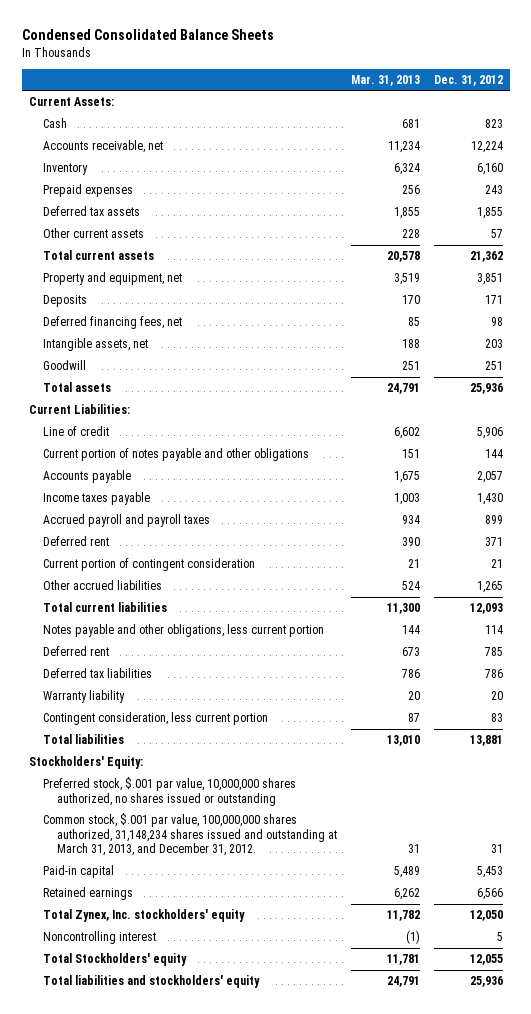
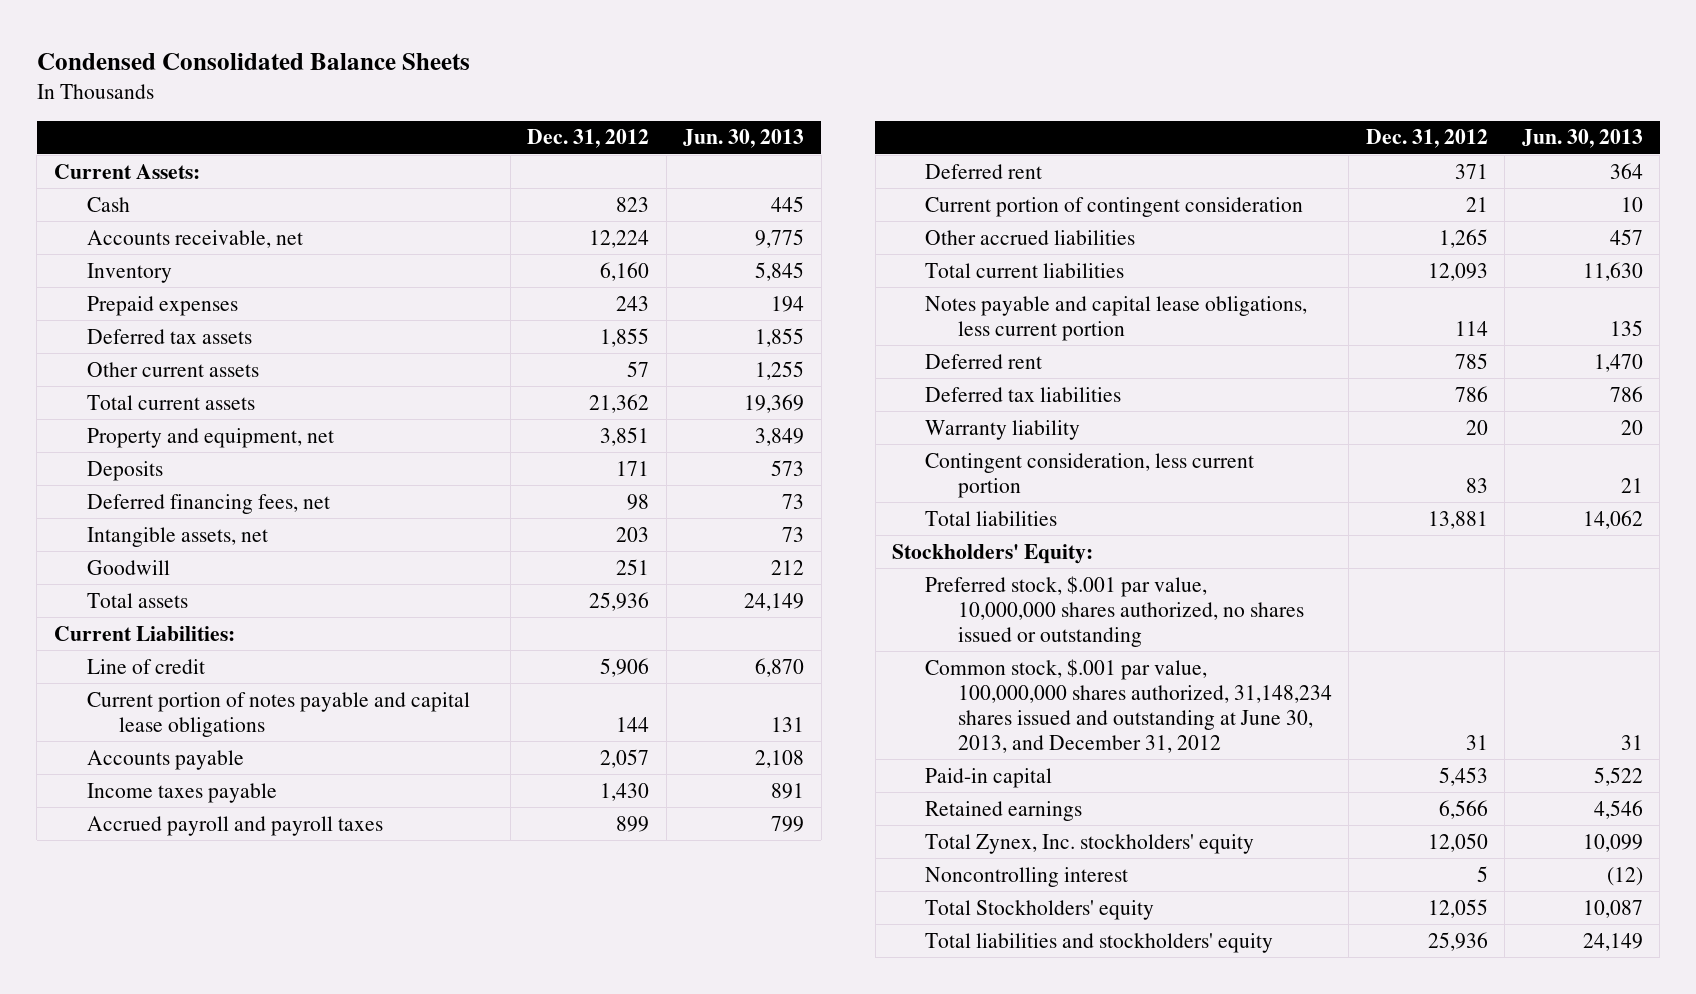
- | Mar. 31, 2013 | Dec. 31, 2012
+ | Dec. 31, 2012 | Jun. 30, 2013
- Current portion of notes payable and other obligations | 151 | 144
+ Current portion of notes payable and capital lease obligations | 144 | 131
- Notes payable and other obligations, less current portion | 144 | 114
+ Notes payable and capital lease obligations, less current portion | 114 | 135
- Common stock, $.001 par value, 100,000,000 shares authorized, 31,148,234 shares issued and outstanding at March 31, 2013, and December 31, 2012. | 31 | 31
+ Common stock, $.001 par value, 100,000,000 shares authorized, 31,148,234 shares issued and outstanding at June 30, 2013, and December 31, 2012 | 31 | 31

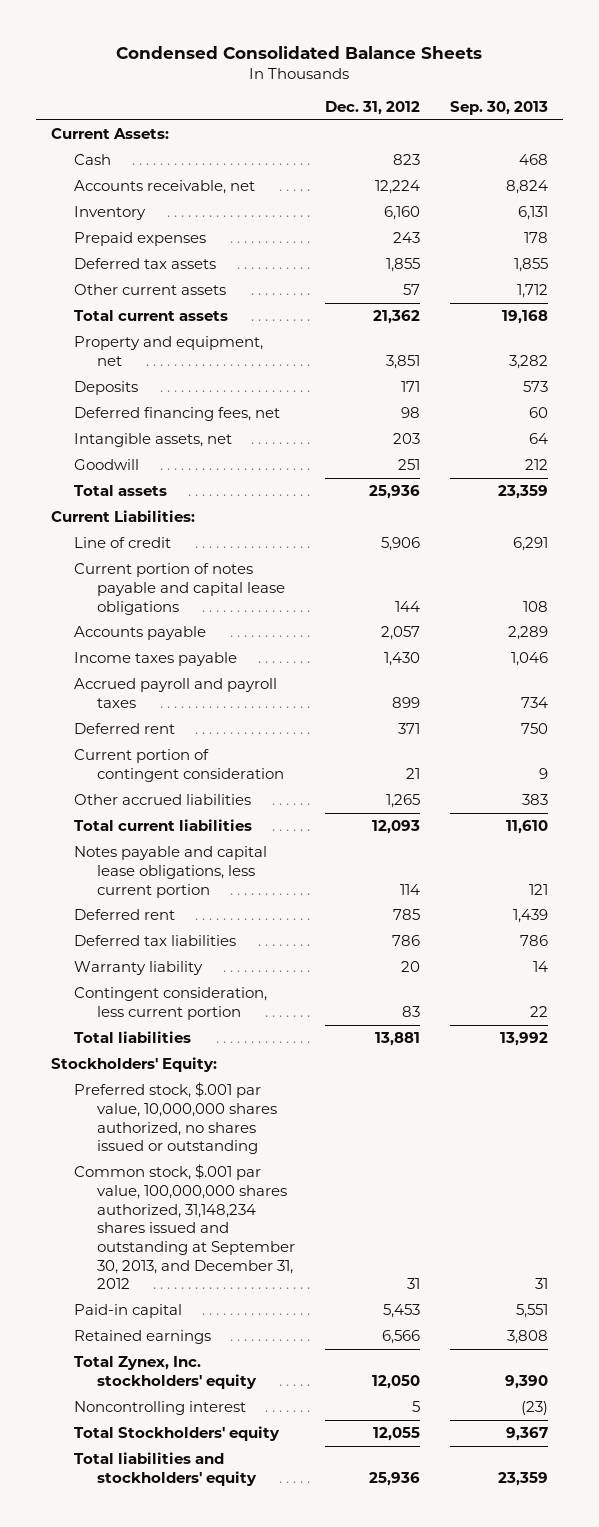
- | Dec. 31, 2012 | Jun. 30, 2013
+ | Dec. 31, 2012 | Sep. 30, 2013
- Common stock, $.001 par value, 100,000,000 shares authorized, 31,148,234 shares issued and outstanding at June 30, 2013, and December 31, 2012 | 31 | 31
+ Common stock, $.001 par value, 100,000,000 shares authorized, 31,148,234 shares issued and outstanding at September 30, 2013, and December 31, 2012 | 31 | 31

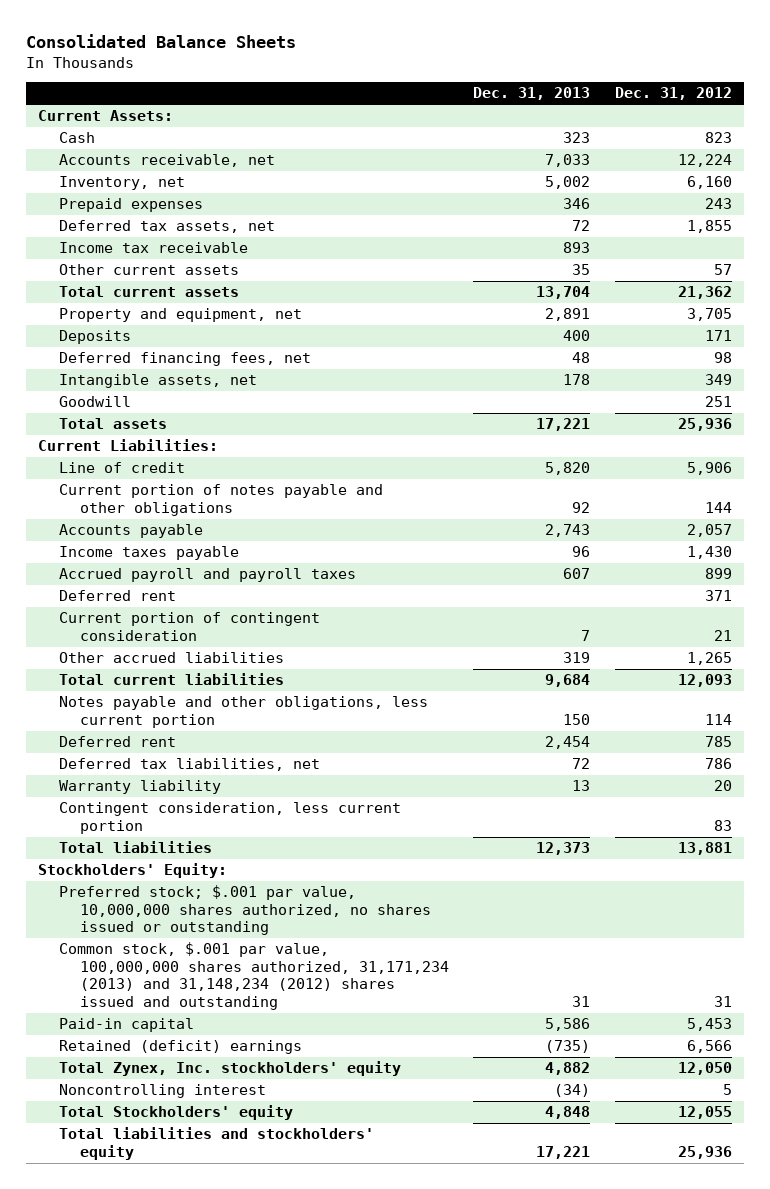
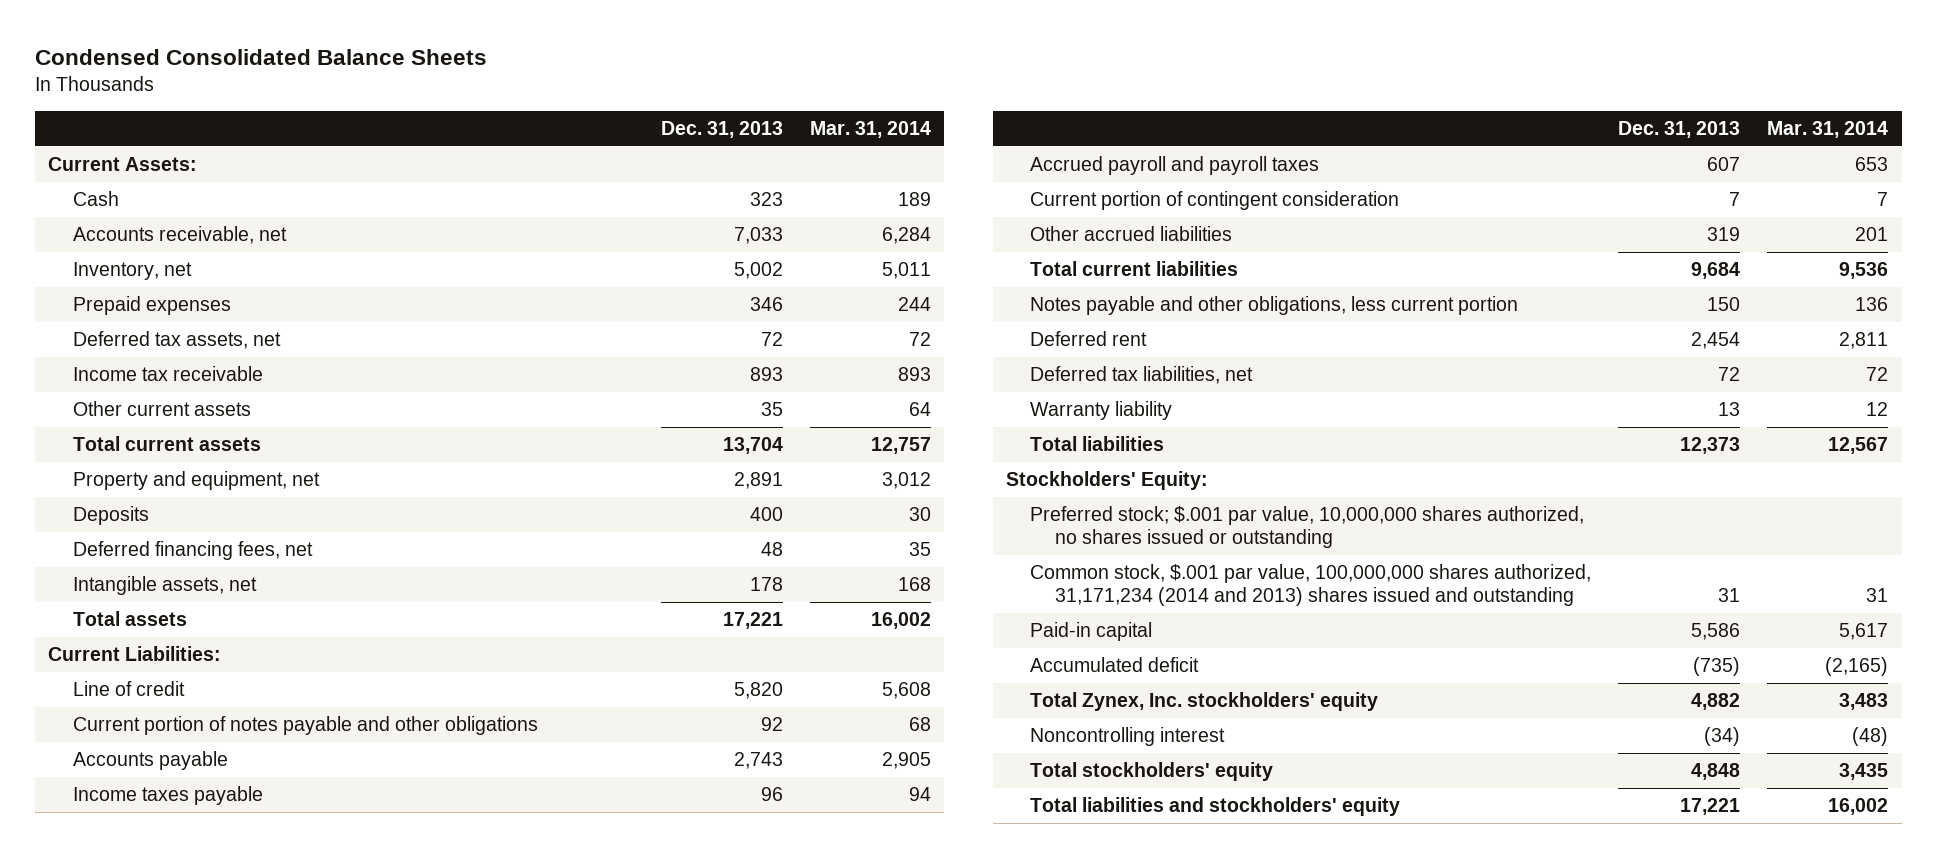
- Consolidated Balance Sheets
+ Condensed Consolidated Balance Sheets
- | Dec. 31, 2013 | Dec. 31, 2012
+ | Dec. 31, 2013 | Mar. 31, 2014
- Goodwill | | 251
- Deferred rent | | 371
- Contingent consideration, less current portion | | 83
- Common stock, $.001 par value, 100,000,000 shares authorized, 31,171,234 (2013) and 31,148,234 (2012) shares issued and outstanding | 31 | 31
+ Common stock, $.001 par value, 100,000,000 shares authorized, 31,171,234 (2014 and 2013) shares issued and outstanding | 31 | 31
- Retained (deficit) earnings | (735) | 6,566
+ Accumulated deficit | (735) | (2,165)
- Total Stockholders' equity | 4,848 | 12,055
+ Total stockholders' equity | 4,848 | 3,435

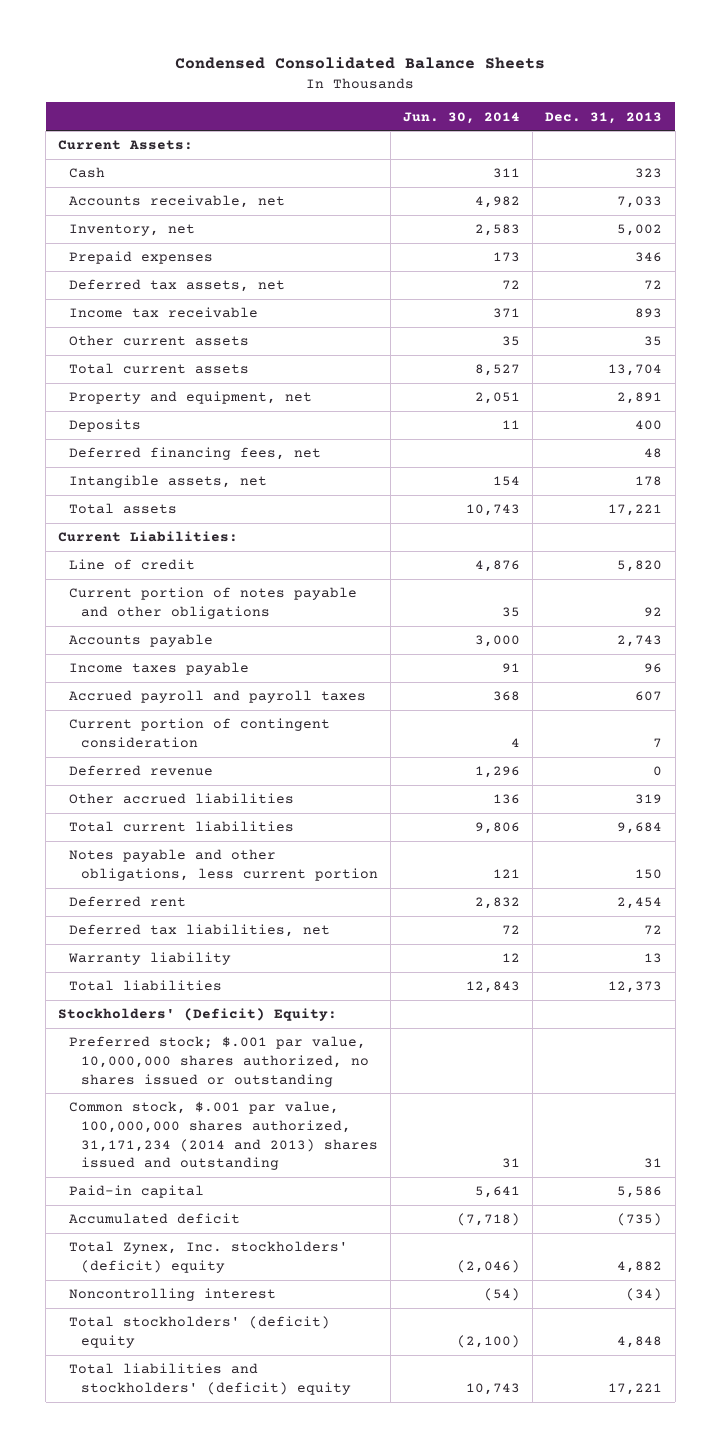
- | Dec. 31, 2013 | Mar. 31, 2014
+ | Jun. 30, 2014 | Dec. 31, 2013
+ Deferred revenue | 1,296 | 0
- Stockholders' Equity:
+ Stockholders' (Deficit) Equity:
- Total Zynex, Inc. stockholders' equity | 4,882 | 3,483
+ Total Zynex, Inc. stockholders' (deficit) equity | (2,046) | 4,882
- Total stockholders' equity | 4,848 | 3,435
- Total liabilities and stockholders' equity | 17,221 | 16,002
+ Total stockholders' (deficit) equity | (2,100) | 4,848
+ Total liabilities and stockholders' (deficit) equity | 10,743 | 17,221

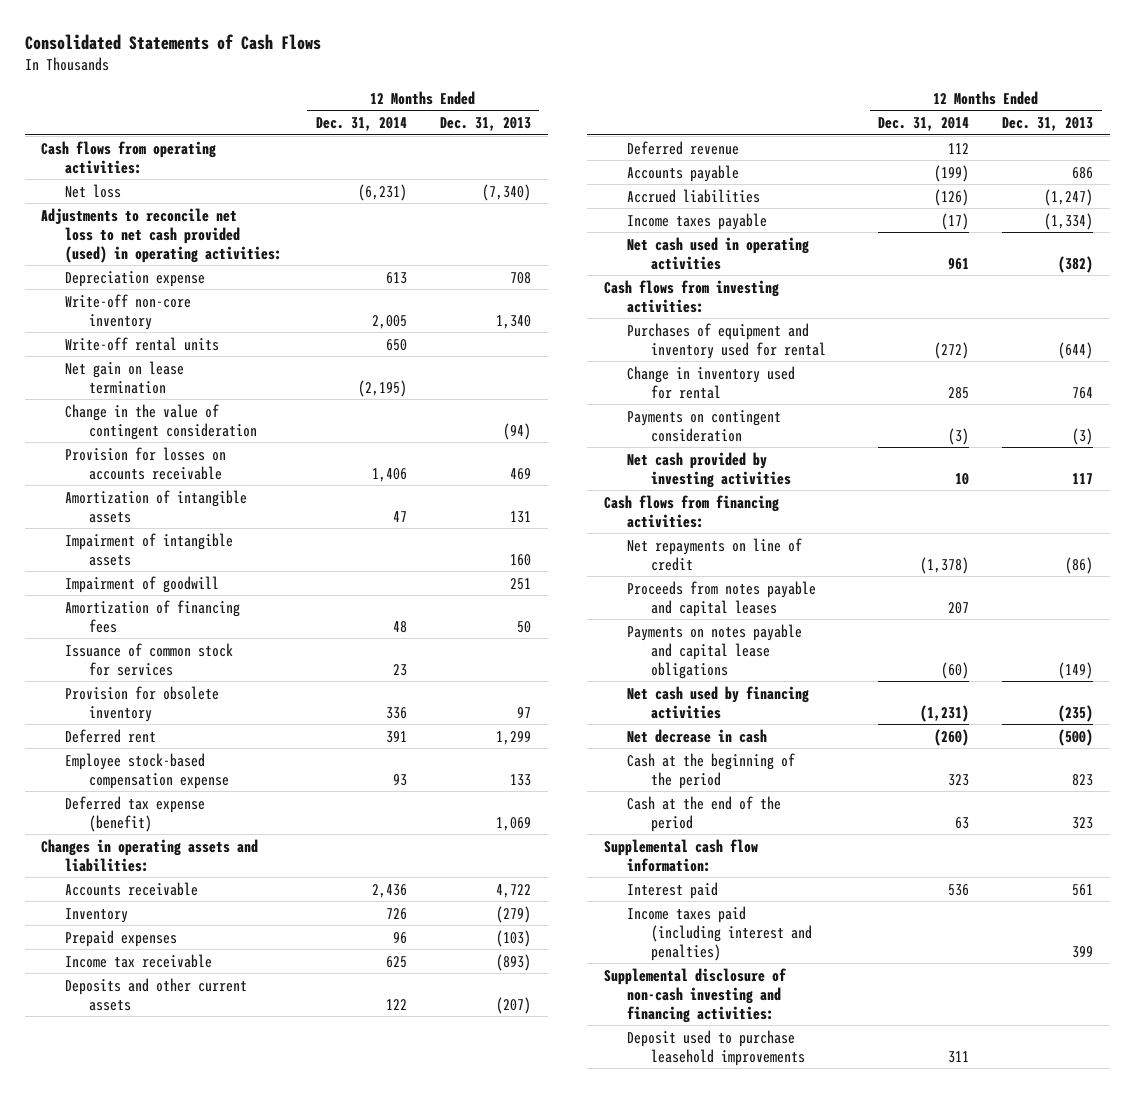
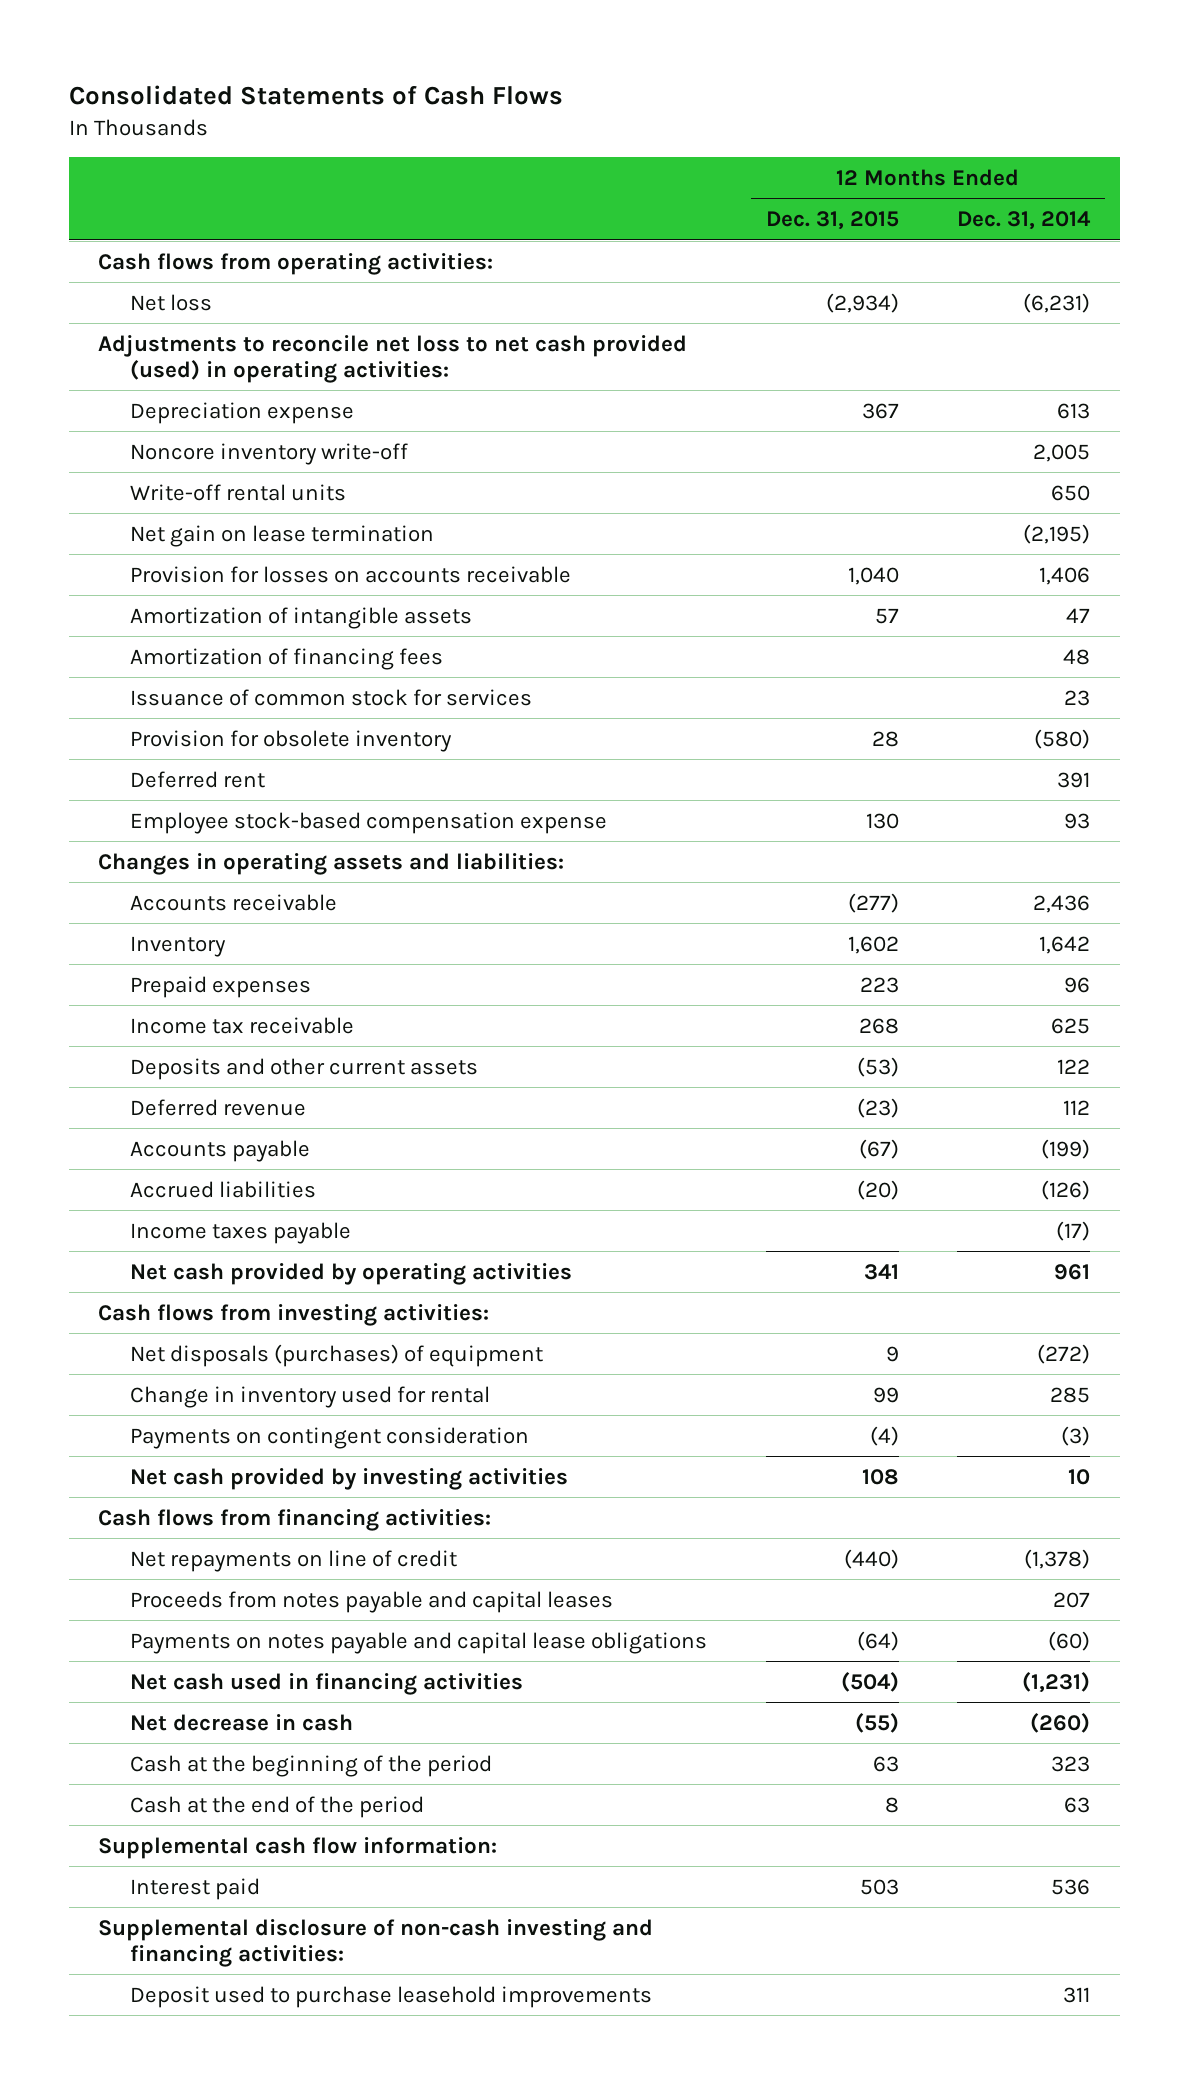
- | 12 Months Ended Dec. 31, 2014 | 12 Months Ended Dec. 31, 2013
+ | 12 Months Ended Dec. 31, 2015 | 12 Months Ended Dec. 31, 2014
- Write-off non-core inventory | 2,005 | 1,340
+ Noncore inventory write-off | | 2,005
- Change in the value of contingent consideration | | (94)
- Impairment of intangible assets | | 160
- Impairment of goodwill | | 251
- Provision for obsolete inventory | 336 | 97
+ Provision for obsolete inventory | 28 | (580)
- Deferred tax expense (benefit) | | 1,069
- Inventory | 726 | (279)
+ Inventory | 1,602 | 1,642
- Net cash used in operating activities | 961 | (382)
+ Net cash provided by operating activities | 341 | 961
- Purchases of equipment and inventory used for rental | (272) | (644)
+ Net disposals (purchases) of equipment | 9 | (272)
- Net cash used by financing activities | (1,231) | (235)
+ Net cash used in financing activities | (504) | (1,231)
- Income taxes paid (including interest and penalties) | | 399

